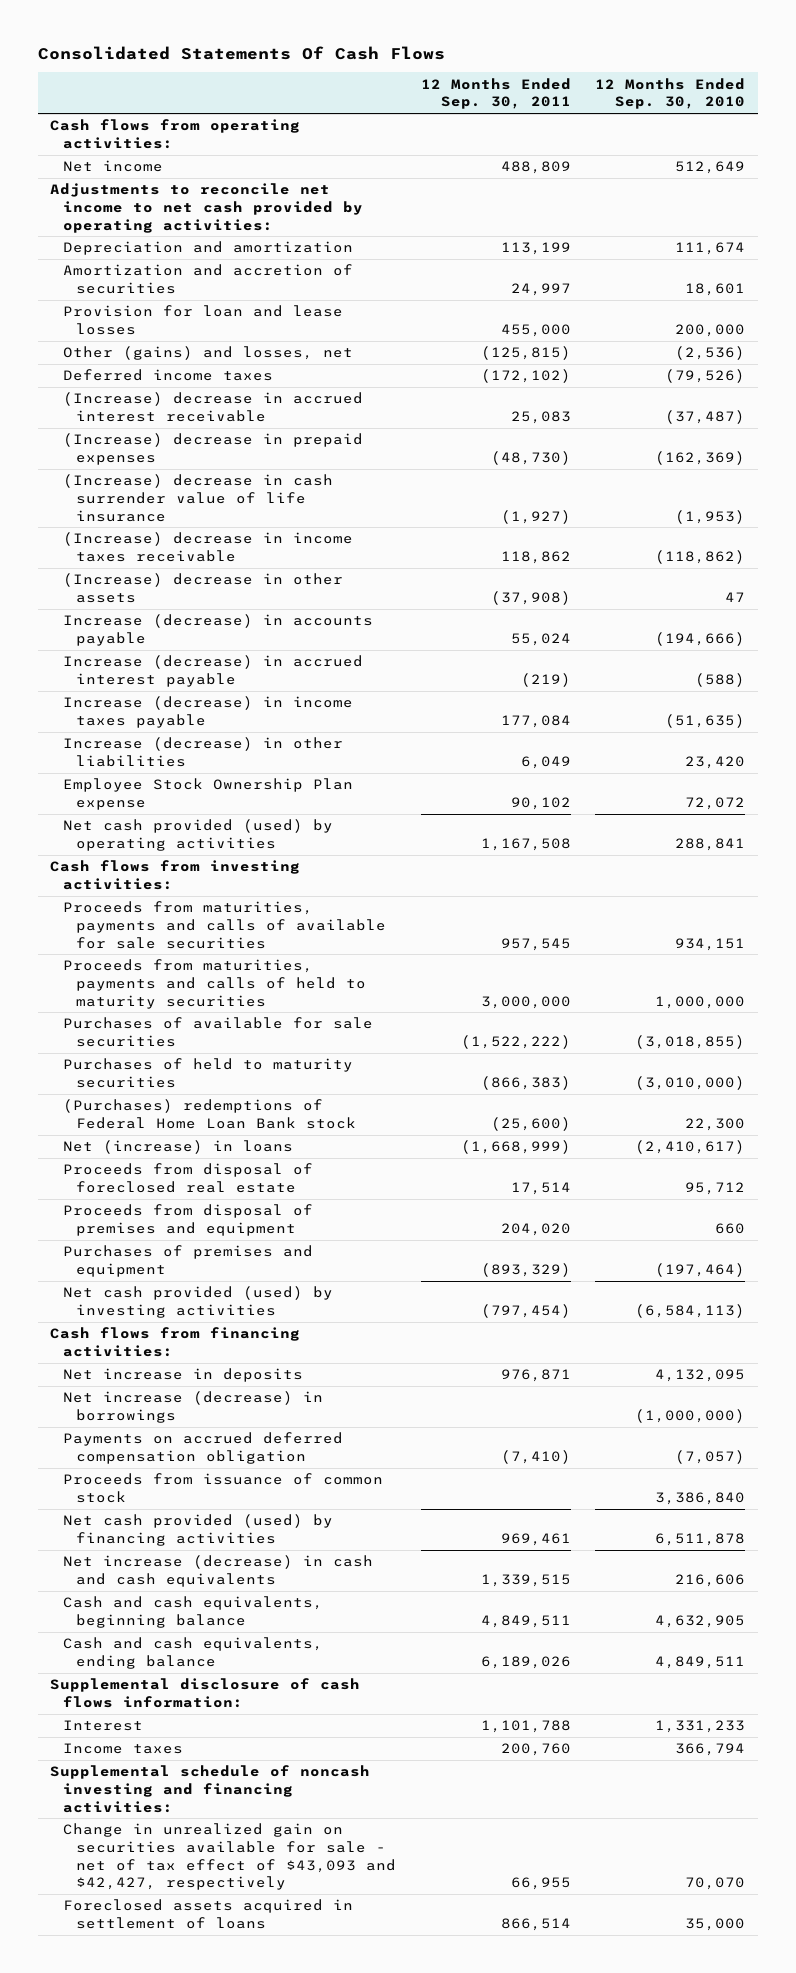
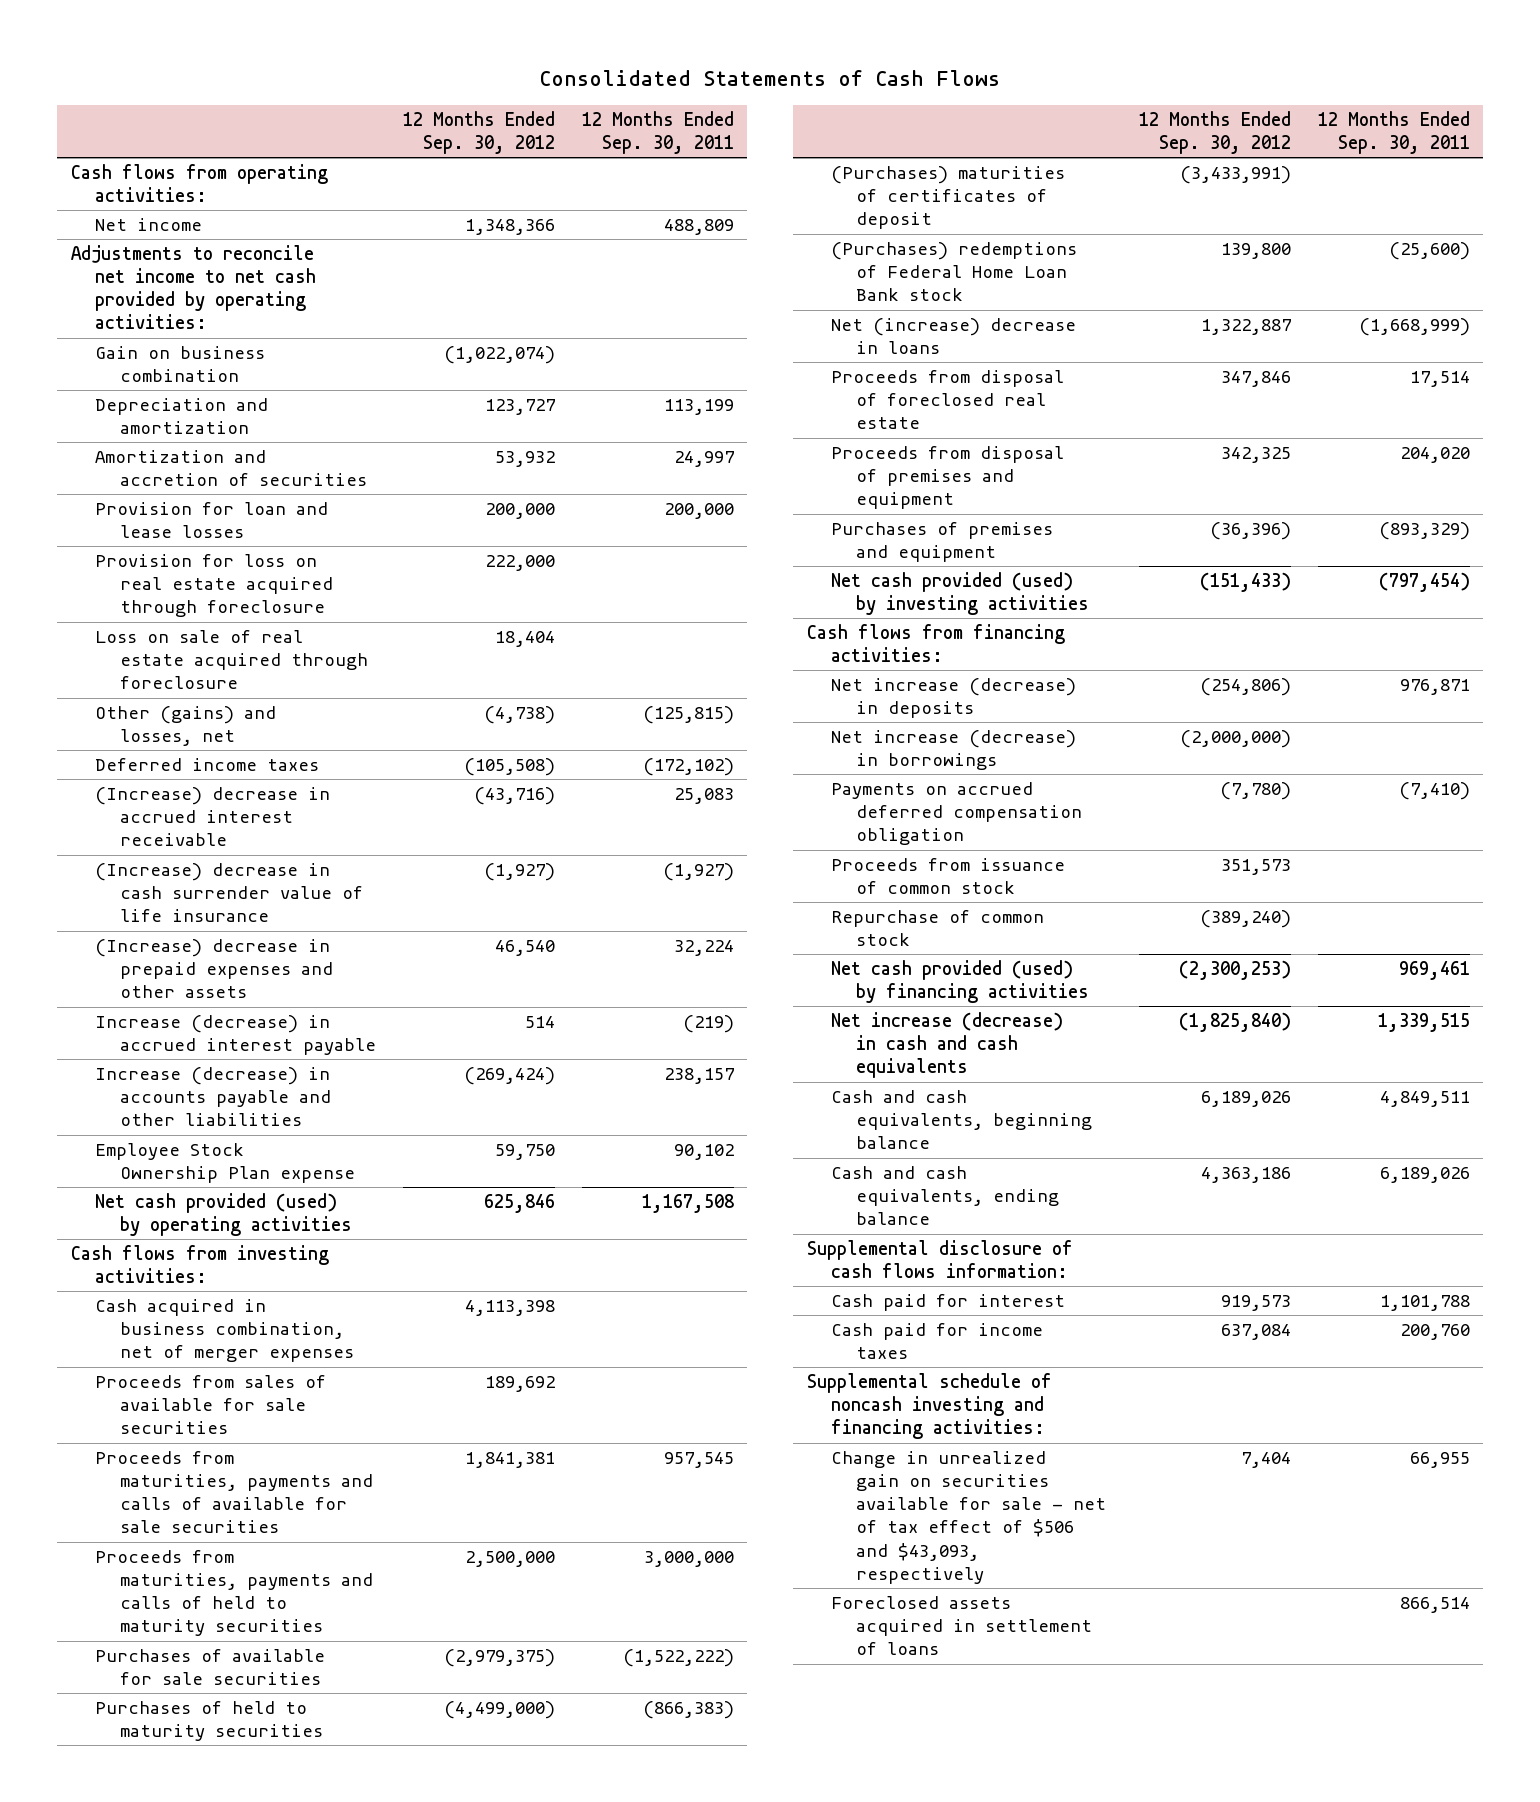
- Consolidated Statements Of Cash Flows
+ Consolidated Statements of Cash Flows
- | 12 Months Ended Sep. 30, 2011 | 12 Months Ended Sep. 30, 2010
+ | 12 Months Ended Sep. 30, 2012 | 12 Months Ended Sep. 30, 2011
+ Gain on business combination | (1,022,074) |
- Provision for loan and lease losses | 455,000 | 200,000
+ Provision for loan and lease losses | 200,000 | 200,000
+ Provision for loss on real estate acquired through foreclosure | 222,000 |
+ Loss on sale of real estate acquired through foreclosure | 18,404 |
- (Increase) decrease in prepaid expenses | (48,730) | (162,369)
- (Increase) decrease in income taxes receivable | 118,862 | (118,862)
- (Increase) decrease in other assets | (37,908) | 47
- Increase (decrease) in accounts payable | 55,024 | (194,666)
+ (Increase) decrease in prepaid expenses and other assets | 46,540 | 32,224
- Increase (decrease) in income taxes payable | 177,084 | (51,635)
- Increase (decrease) in other liabilities | 6,049 | 23,420
+ Increase (decrease) in accounts payable and other liabilities | (269,424) | 238,157
+ Cash acquired in business combination, net of merger expenses | 4,113,398 |
+ Proceeds from sales of available for sale securities | 189,692 |
+ (Purchases) maturities of certificates of deposit | (3,433,991) |
- Net (increase) in loans | (1,668,999) | (2,410,617)
+ Net (increase) decrease in loans | 1,322,887 | (1,668,999)
- Net increase in deposits | 976,871 | 4,132,095
+ Net increase (decrease) in deposits | (254,806) | 976,871
+ Repurchase of common stock | (389,240) |
- Interest | 1,101,788 | 1,331,233
- Income taxes | 200,760 | 366,794
+ Cash paid for interest | 919,573 | 1,101,788
+ Cash paid for income taxes | 637,084 | 200,760
- Change in unrealized gain on securities available for sale - net of tax effect of $43,093 and $42,427, respectively | 66,955 | 70,070
+ Change in unrealized gain on securities available for sale - net of tax effect of $506 and $43,093, respectively | 7,404 | 66,955

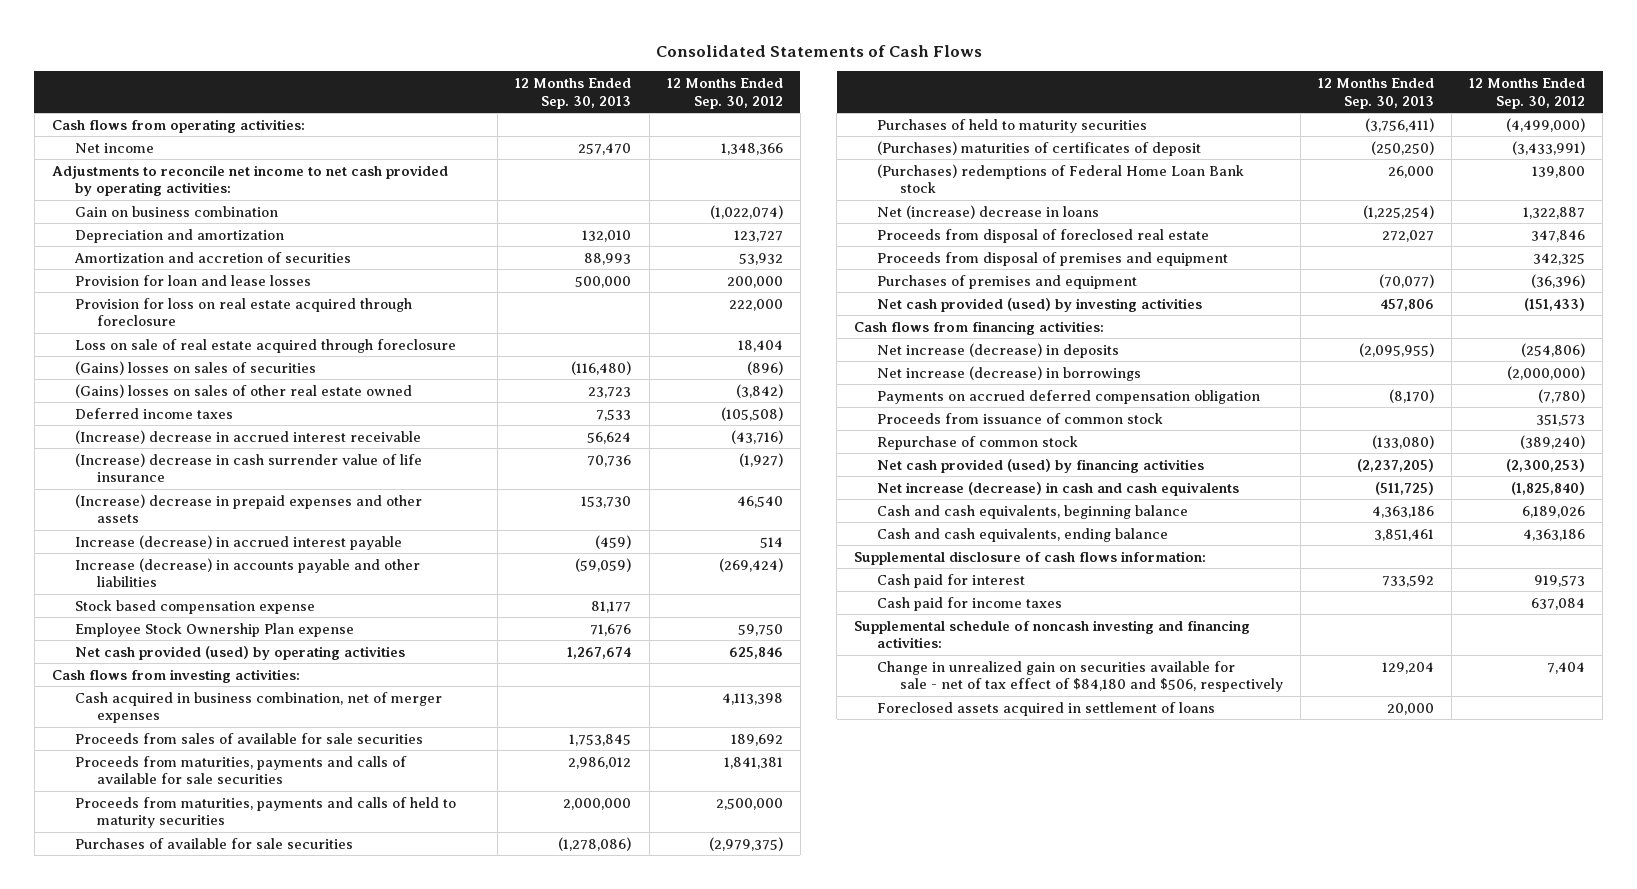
- | 12 Months Ended Sep. 30, 2012 | 12 Months Ended Sep. 30, 2011
+ | 12 Months Ended Sep. 30, 2013 | 12 Months Ended Sep. 30, 2012
- Other (gains) and losses, net | (4,738) | (125,815)
+ (Gains) losses on sales of securities | (116,480) | (896)
+ (Gains) losses on sales of other real estate owned | 23,723 | (3,842)
+ Stock based compensation expense | 81,177 |
- Change in unrealized gain on securities available for sale - net of tax effect of $506 and $43,093, respectively | 7,404 | 66,955
+ Change in unrealized gain on securities available for sale - net of tax effect of $84,180 and $506, respectively | 129,204 | 7,404

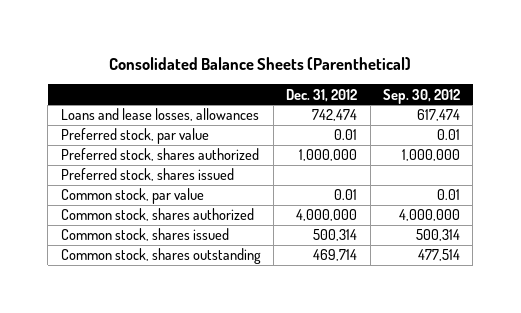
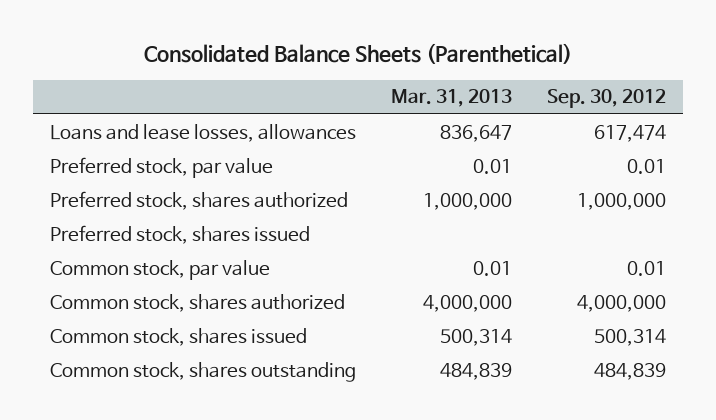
- | Dec. 31, 2012 | Sep. 30, 2012
+ | Mar. 31, 2013 | Sep. 30, 2012
- Common stock, shares outstanding | 469,714 | 477,514
+ Common stock, shares outstanding | 484,839 | 484,839

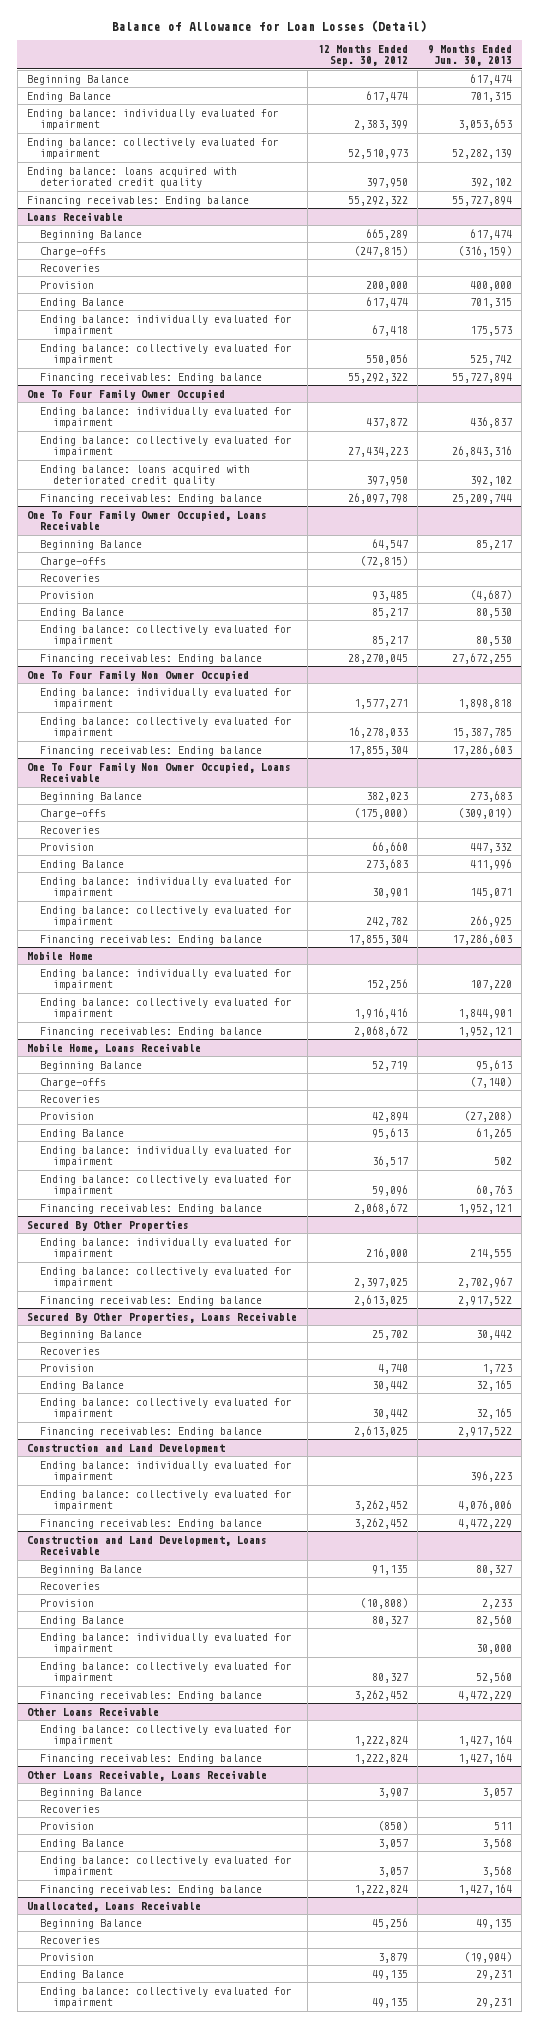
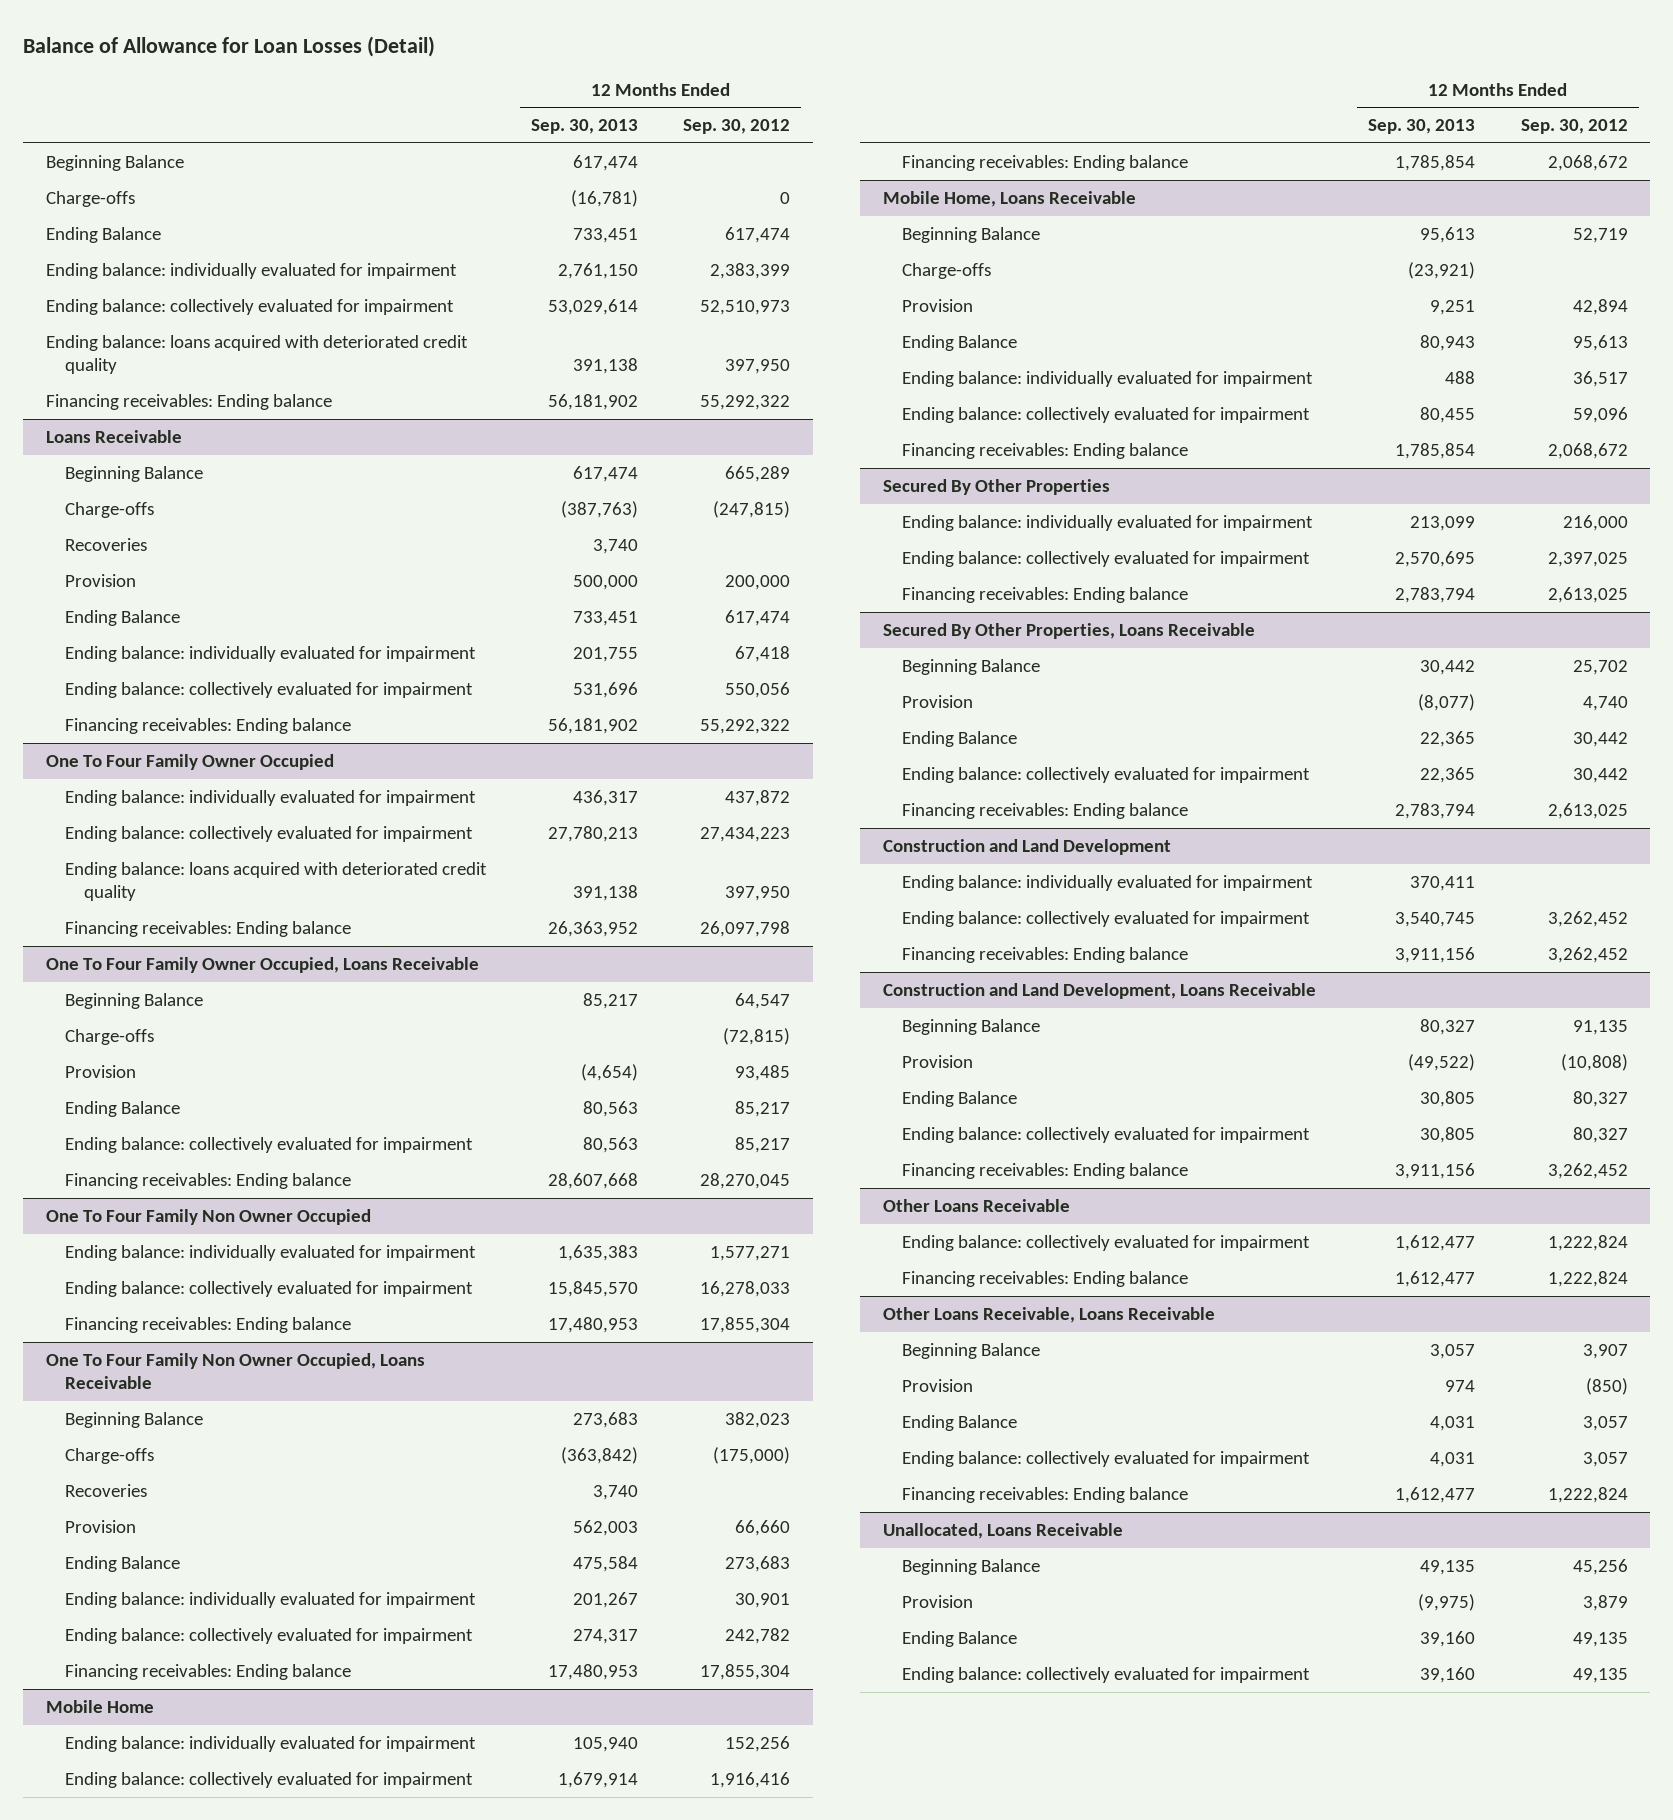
- | 12 Months Ended Sep. 30, 2012 | 9 Months Ended Jun. 30, 2013
+ | 12 Months Ended Sep. 30, 2013 | 12 Months Ended Sep. 30, 2012
+ Charge-offs | (16,781) | 0
@ One To Four Family Owner Occupied, Loans Receivable
- Recoveries
@ Mobile Home, Loans Receivable
- Recoveries
@ Secured By Other Properties, Loans Receivable
- Recoveries
@ Construction and Land Development, Loans Receivable
- Recoveries
- Ending balance: individually evaluated for impairment | | 30,000
@ Other Loans Receivable, Loans Receivable
- Recoveries
@ Unallocated, Loans Receivable
- Recoveries

